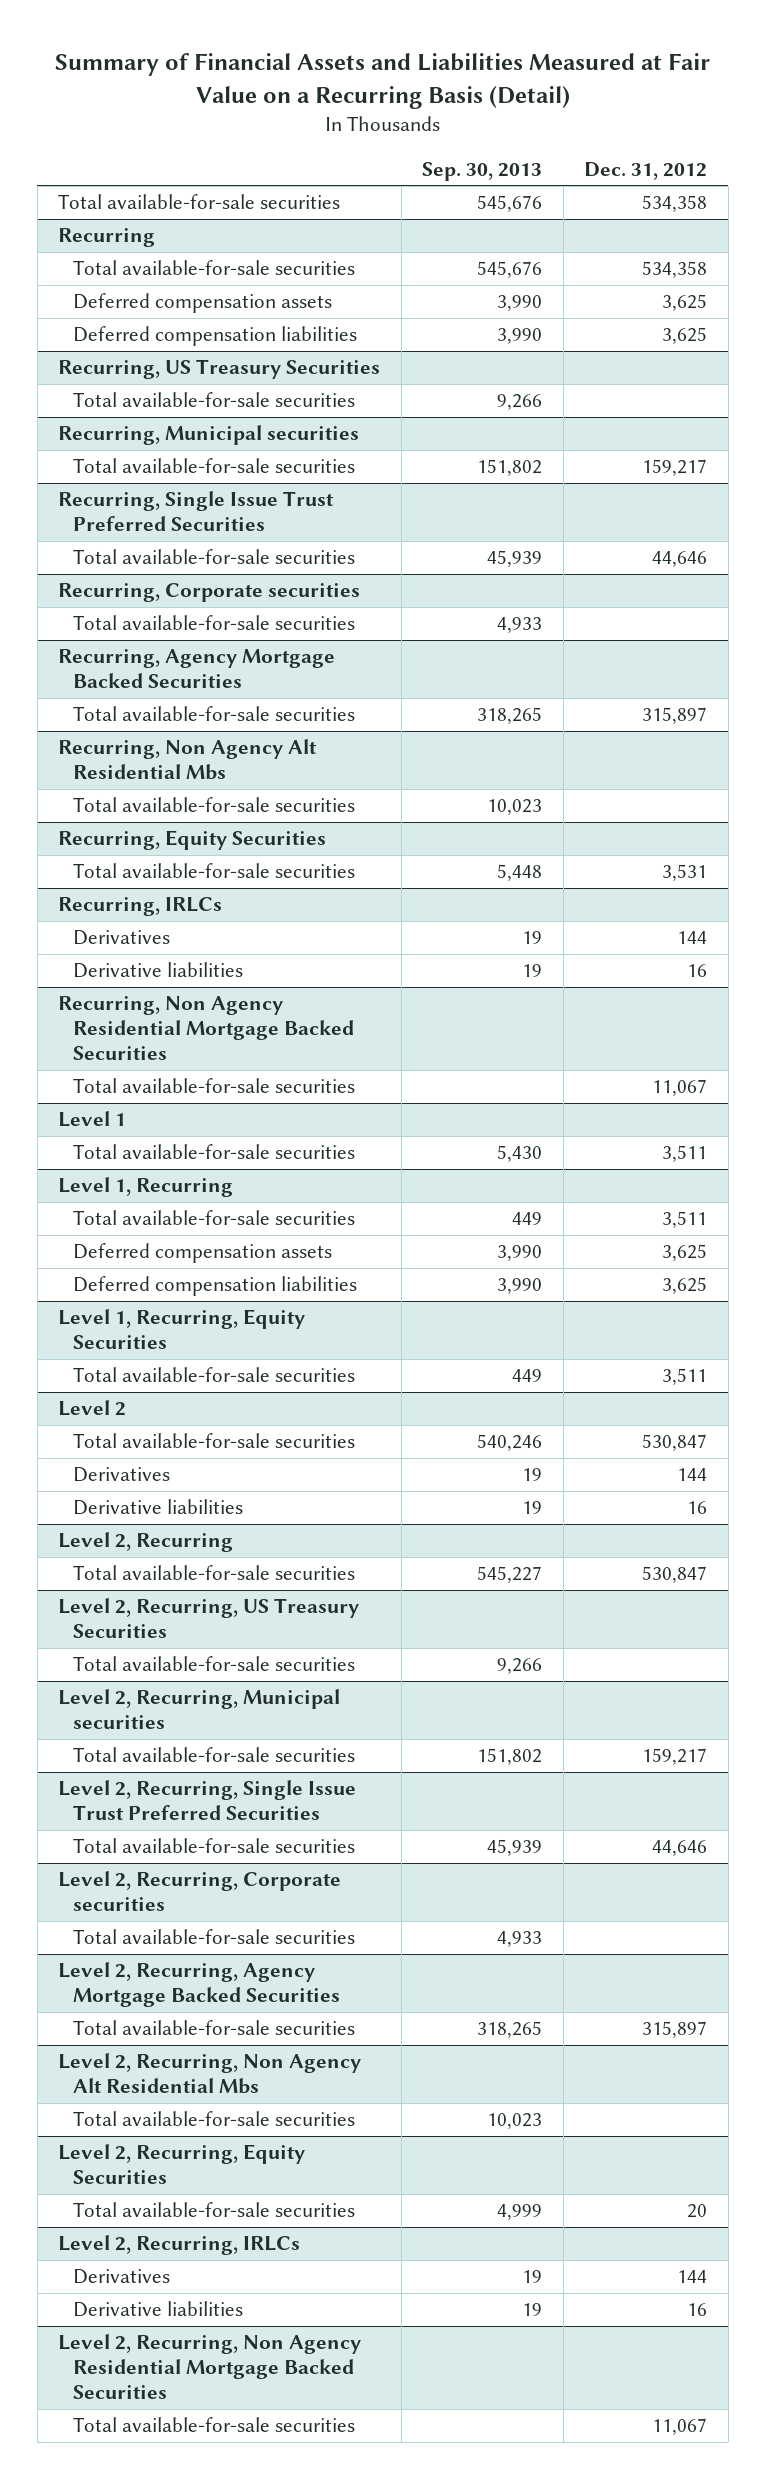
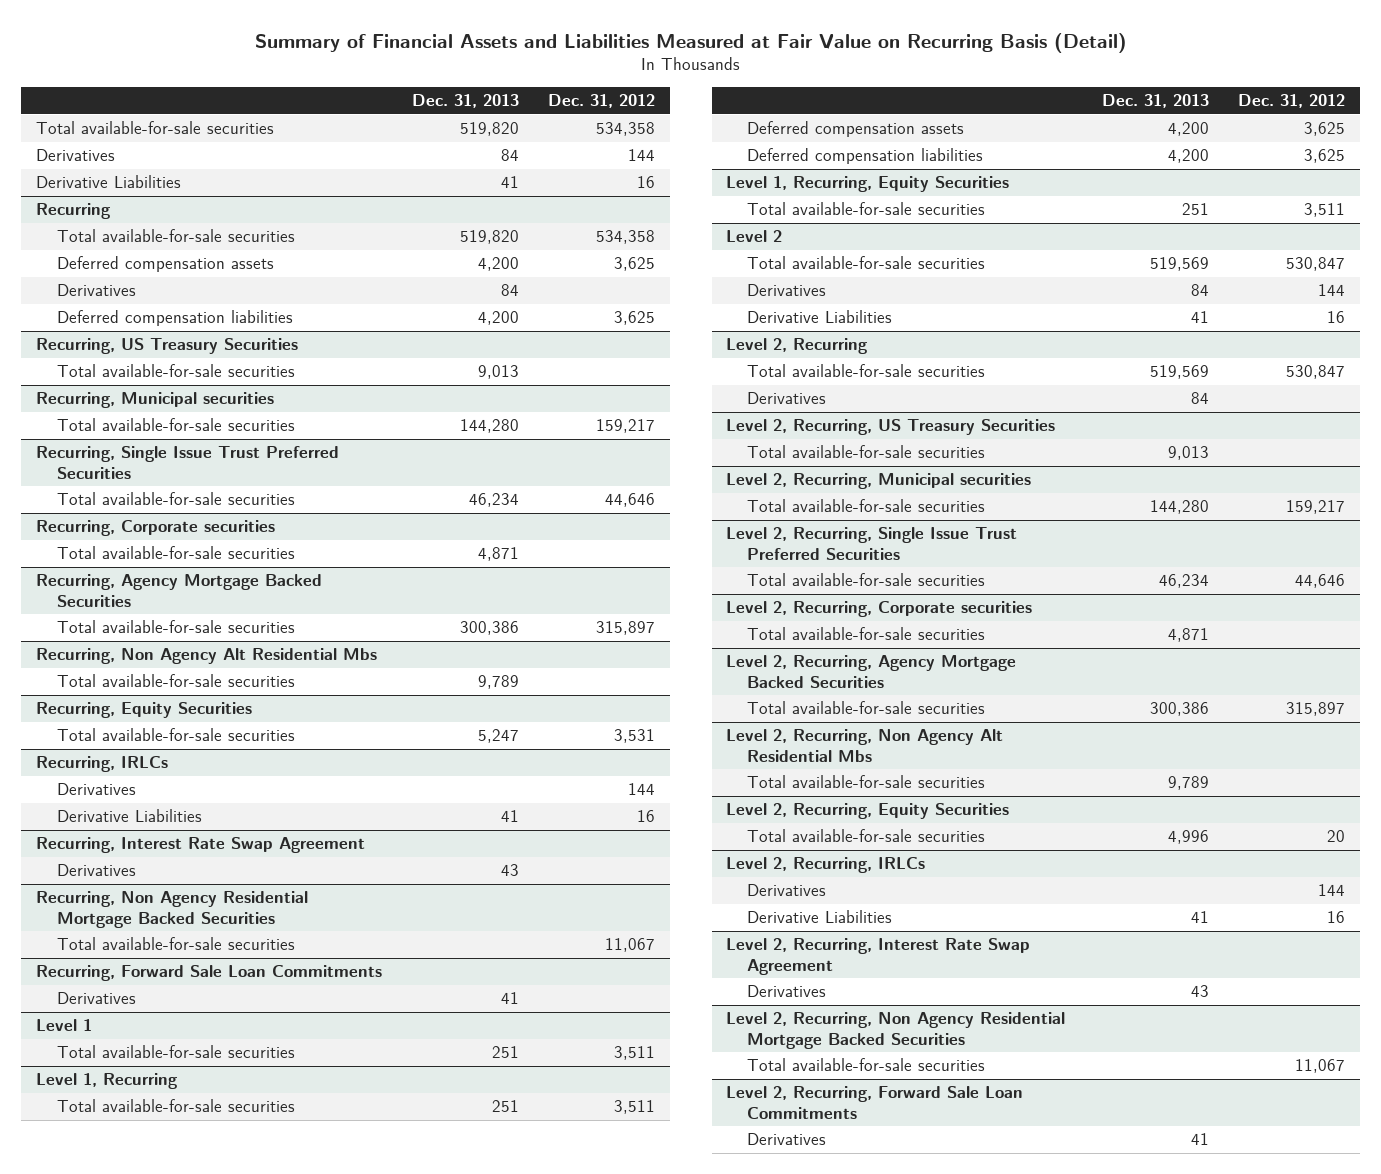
- Summary of Financial Assets and Liabilities Measured at Fair Value on a Recurring Basis (Detail)
+ Summary of Financial Assets and Liabilities Measured at Fair Value on Recurring Basis (Detail)
- | Sep. 30, 2013 | Dec. 31, 2012
+ | Dec. 31, 2013 | Dec. 31, 2012
+ Derivatives | 84 | 144
+ Derivative Liabilities | 41 | 16
@ Recurring
+ Derivatives | 84 |
@ Recurring, IRLCs
- Derivative liabilities | 19 | 16
+ Derivative Liabilities | 41 | 16
+ Recurring, Interest Rate Swap Agreement
+ Derivatives | 43 |
+ Recurring, Forward Sale Loan Commitments
+ Derivatives | 41 |
@ Level 2
- Derivative liabilities | 19 | 16
+ Derivative Liabilities | 41 | 16
@ Level 2, Recurring
+ Derivatives | 84 |
@ Level 2, Recurring, IRLCs
- Derivative liabilities | 19 | 16
+ Derivative Liabilities | 41 | 16
+ Level 2, Recurring, Interest Rate Swap Agreement
+ Derivatives | 43 |
+ Level 2, Recurring, Forward Sale Loan Commitments
+ Derivatives | 41 |

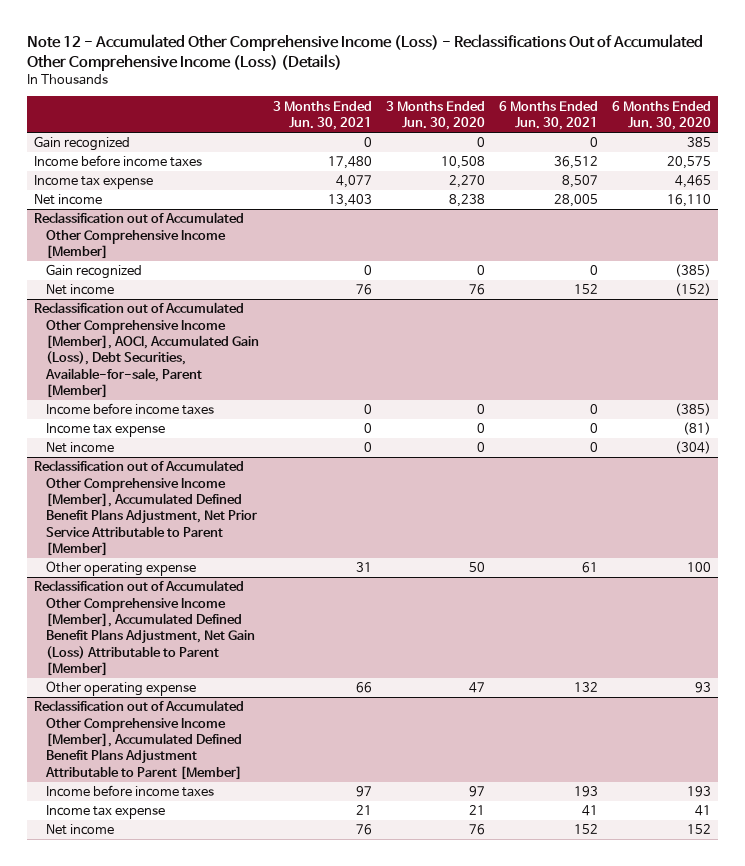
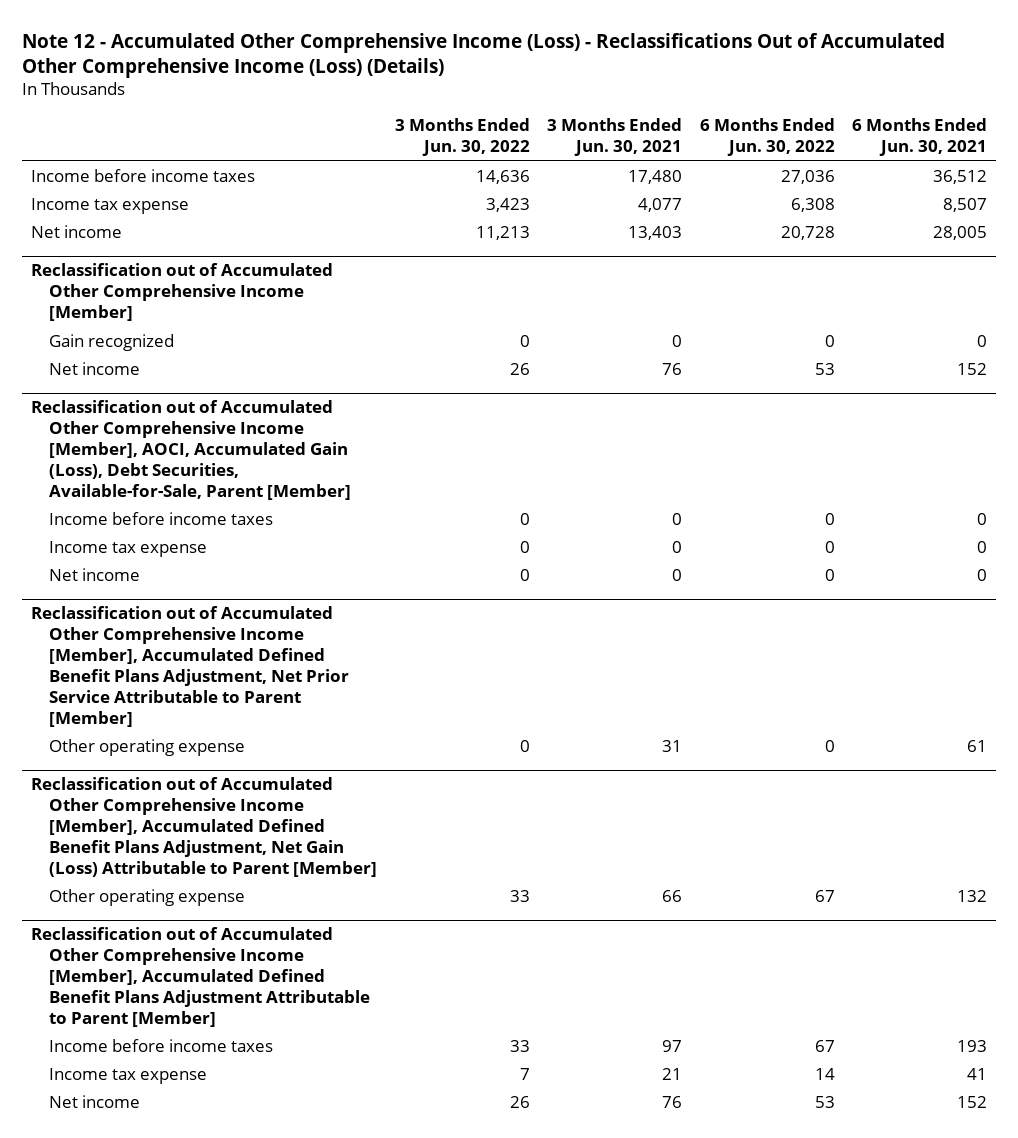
- | 3 Months Ended Jun. 30, 2021 | 3 Months Ended Jun. 30, 2020 | 6 Months Ended Jun. 30, 2021 | 6 Months Ended Jun. 30, 2020
+ | 3 Months Ended Jun. 30, 2022 | 3 Months Ended Jun. 30, 2021 | 6 Months Ended Jun. 30, 2022 | 6 Months Ended Jun. 30, 2021
- Gain recognized | 0 | 0 | 0 | 385
- Reclassification out of Accumulated Other Comprehensive Income [Member], AOCI, Accumulated Gain (Loss), Debt Securities, Available-for-sale, Parent [Member]
+ Reclassification out of Accumulated Other Comprehensive Income [Member], AOCI, Accumulated Gain (Loss), Debt Securities, Available-for-Sale, Parent [Member]

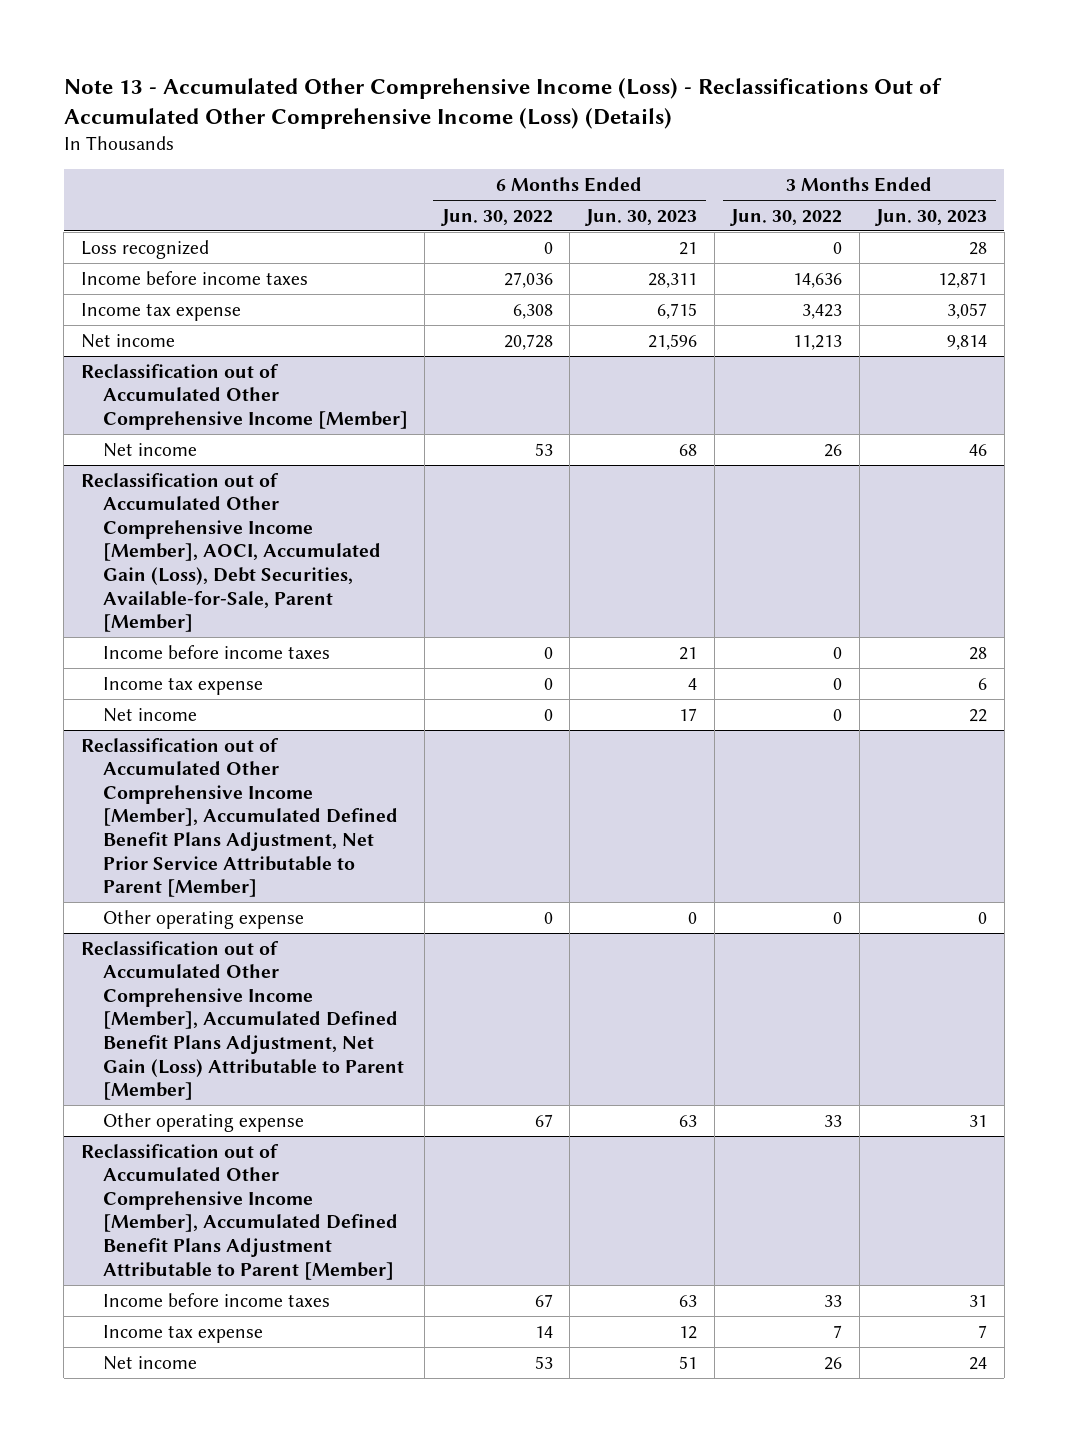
- Note 12 - Accumulated Other Comprehensive Income (Loss) - Reclassifications Out of Accumulated Other Comprehensive Income (Loss) (Details)
+ Note 13 - Accumulated Other Comprehensive Income (Loss) - Reclassifications Out of Accumulated Other Comprehensive Income (Loss) (Details)
- | 3 Months Ended Jun. 30, 2022 | 3 Months Ended Jun. 30, 2021 | 6 Months Ended Jun. 30, 2022 | 6 Months Ended Jun. 30, 2021
+ | 6 Months Ended Jun. 30, 2022 | 6 Months Ended Jun. 30, 2023 | 3 Months Ended Jun. 30, 2022 | 3 Months Ended Jun. 30, 2023
+ Loss recognized | 0 | 21 | 0 | 28
@ Reclassification out of Accumulated Other Comprehensive Income [Member]
- Gain recognized | 0 | 0 | 0 | 0

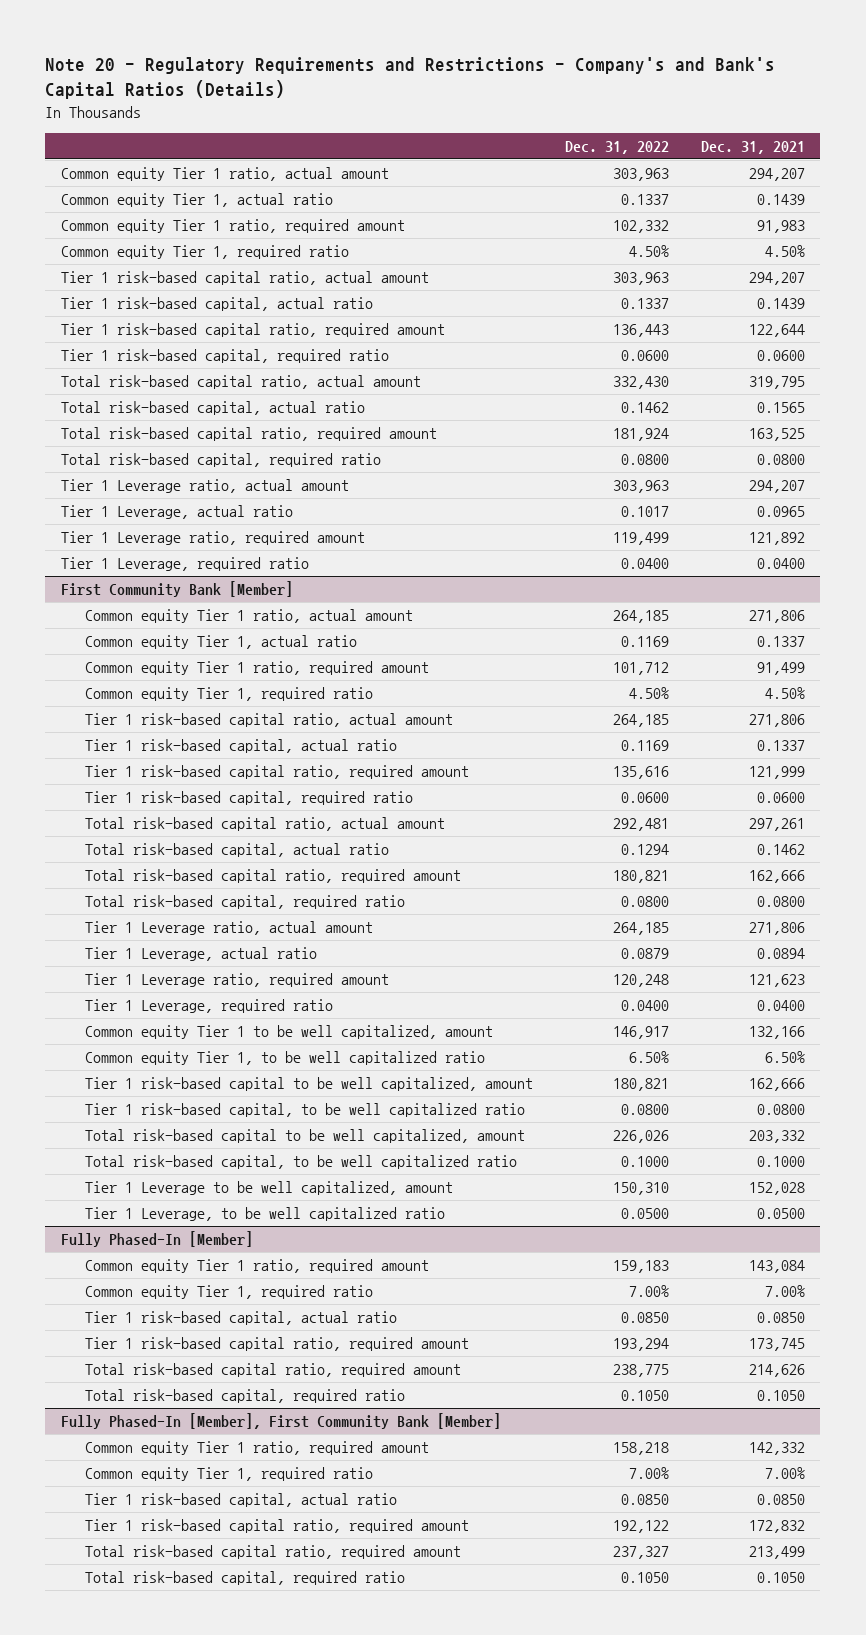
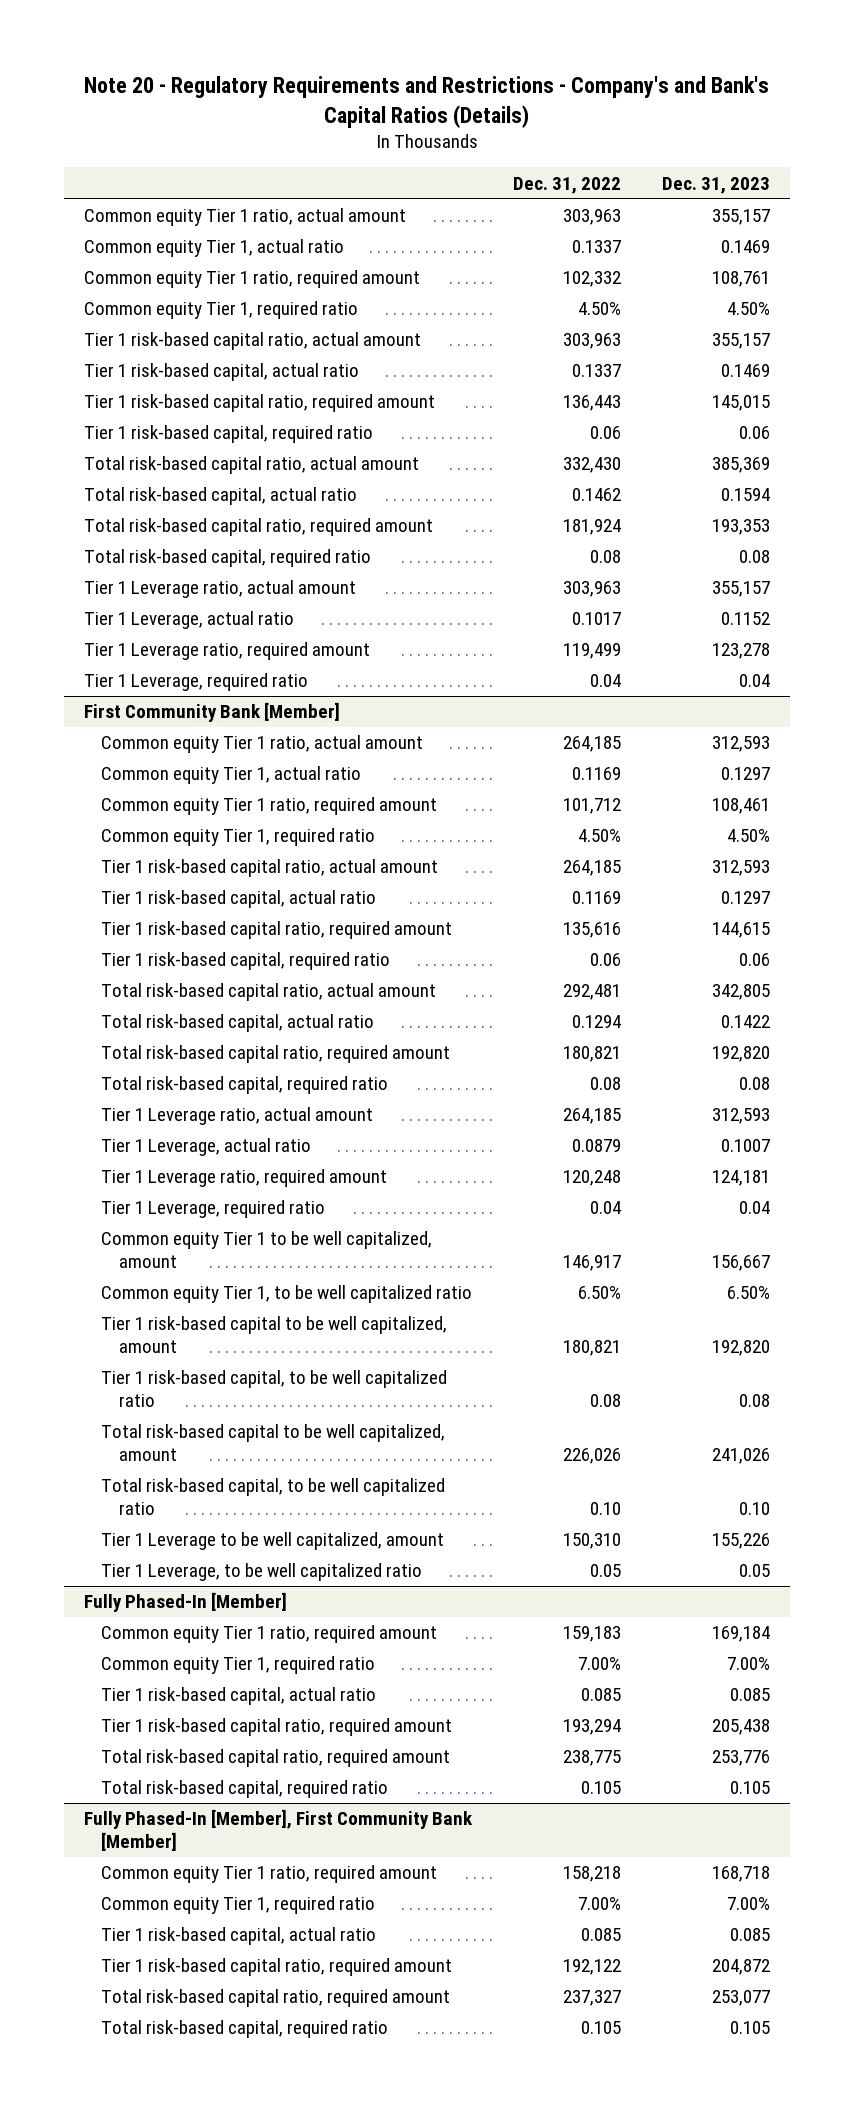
- | Dec. 31, 2022 | Dec. 31, 2021
+ | Dec. 31, 2022 | Dec. 31, 2023
- Tier 1 risk-based capital, required ratio | 0.0600 | 0.0600
+ Tier 1 risk-based capital, required ratio | 0.06 | 0.06
- Total risk-based capital, required ratio | 0.0800 | 0.0800
+ Total risk-based capital, required ratio | 0.08 | 0.08
- Tier 1 Leverage, required ratio | 0.0400 | 0.0400
+ Tier 1 Leverage, required ratio | 0.04 | 0.04
@ First Community Bank [Member]
- Tier 1 risk-based capital, required ratio | 0.0600 | 0.0600
+ Tier 1 risk-based capital, required ratio | 0.06 | 0.06
- Total risk-based capital, required ratio | 0.0800 | 0.0800
+ Total risk-based capital, required ratio | 0.08 | 0.08
- Tier 1 Leverage, required ratio | 0.0400 | 0.0400
+ Tier 1 Leverage, required ratio | 0.04 | 0.04
- Tier 1 risk-based capital, to be well capitalized ratio | 0.0800 | 0.0800
+ Tier 1 risk-based capital, to be well capitalized ratio | 0.08 | 0.08
- Total risk-based capital, to be well capitalized ratio | 0.1000 | 0.1000
+ Total risk-based capital, to be well capitalized ratio | 0.10 | 0.10
- Tier 1 Leverage, to be well capitalized ratio | 0.0500 | 0.0500
+ Tier 1 Leverage, to be well capitalized ratio | 0.05 | 0.05
@ Fully Phased-In [Member]
- Tier 1 risk-based capital, actual ratio | 0.0850 | 0.0850
+ Tier 1 risk-based capital, actual ratio | 0.085 | 0.085
- Total risk-based capital, required ratio | 0.1050 | 0.1050
+ Total risk-based capital, required ratio | 0.105 | 0.105
@ Fully Phased-In [Member], First Community Bank [Member]
- Tier 1 risk-based capital, actual ratio | 0.0850 | 0.0850
+ Tier 1 risk-based capital, actual ratio | 0.085 | 0.085
- Total risk-based capital, required ratio | 0.1050 | 0.1050
+ Total risk-based capital, required ratio | 0.105 | 0.105

